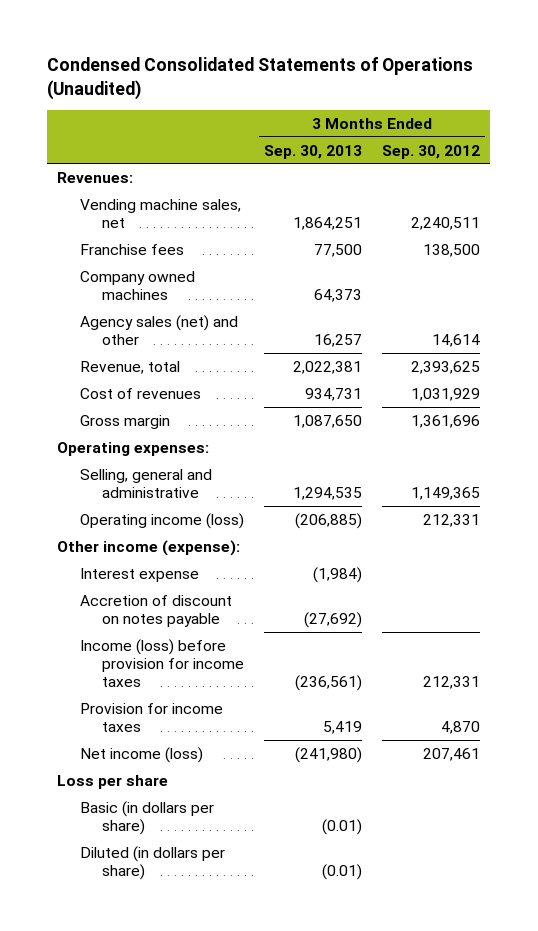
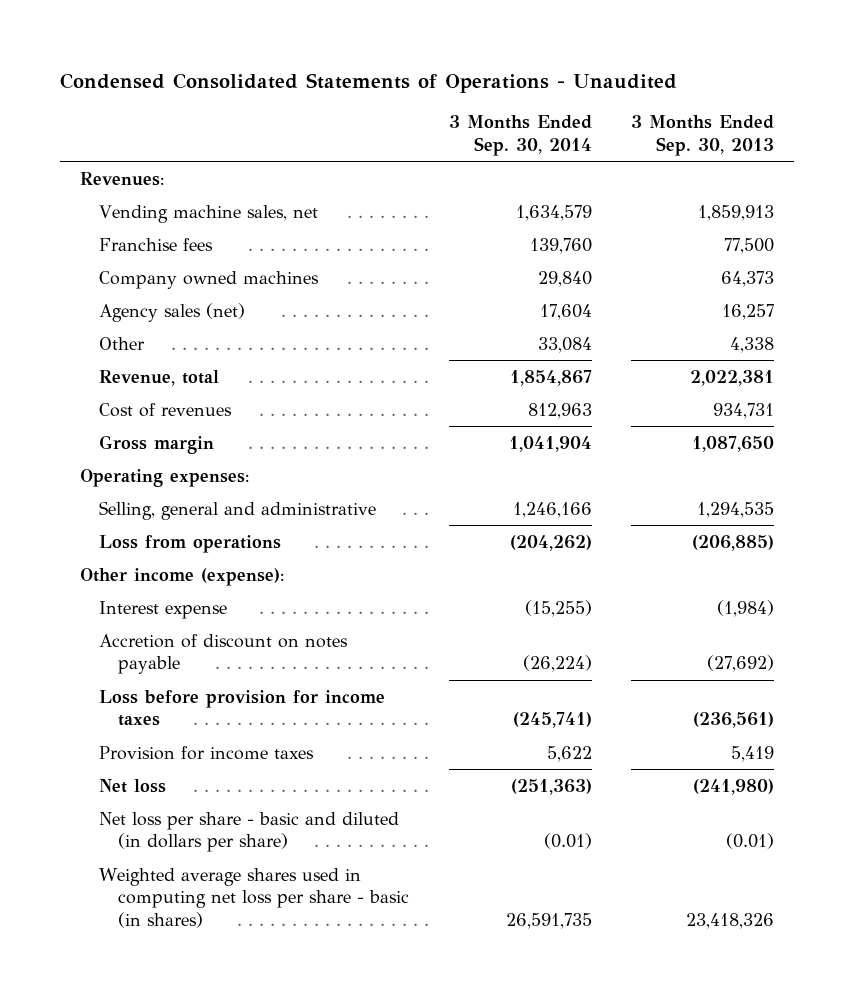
- Condensed Consolidated Statements of Operations (Unaudited)
+ Condensed Consolidated Statements of Operations - Unaudited
- | 3 Months Ended Sep. 30, 2013 | 3 Months Ended Sep. 30, 2012
+ | 3 Months Ended Sep. 30, 2014 | 3 Months Ended Sep. 30, 2013
- Vending machine sales, net | 1,864,251 | 2,240,511
+ Vending machine sales, net | 1,634,579 | 1,859,913
- Agency sales (net) and other | 16,257 | 14,614
+ Agency sales (net) | 17,604 | 16,257
+ Other | 33,084 | 4,338
- Operating income (loss) | (206,885) | 212,331
+ Loss from operations | (204,262) | (206,885)
- Income (loss) before provision for income taxes | (236,561) | 212,331
+ Loss before provision for income taxes | (245,741) | (236,561)
- Net income (loss) | (241,980) | 207,461
- Loss per share
- Basic (in dollars per share) | (0.01) |
- Diluted (in dollars per share) | (0.01) |
+ Net loss | (251,363) | (241,980)
+ Net loss per share - basic and diluted (in dollars per share) | (0.01) | (0.01)
+ Weighted average shares used in computing net loss per share - basic (in shares) | 26,591,735 | 23,418,326

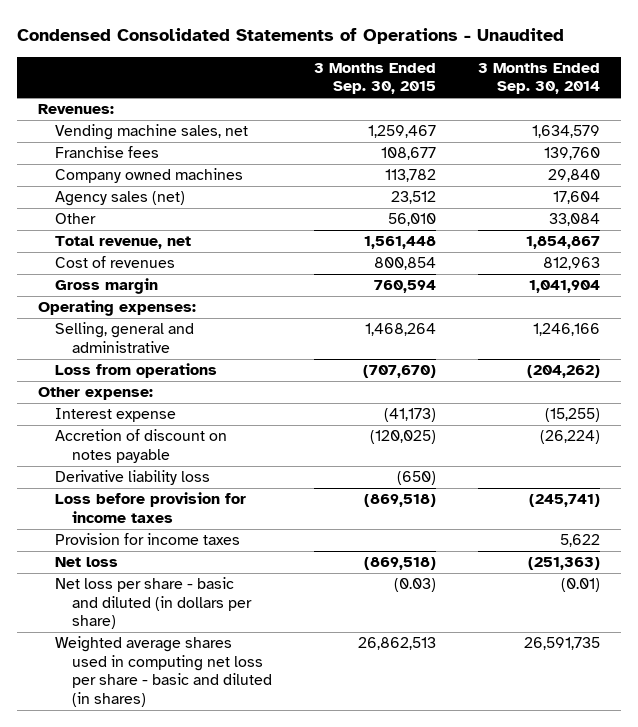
- | 3 Months Ended Sep. 30, 2014 | 3 Months Ended Sep. 30, 2013
+ | 3 Months Ended Sep. 30, 2015 | 3 Months Ended Sep. 30, 2014
- Revenue, total | 1,854,867 | 2,022,381
+ Total revenue, net | 1,561,448 | 1,854,867
- Other income (expense):
+ Other expense:
+ Derivative liability loss | (650) |
- Weighted average shares used in computing net loss per share - basic (in shares) | 26,591,735 | 23,418,326
+ Weighted average shares used in computing net loss per share - basic and diluted (in shares) | 26,862,513 | 26,591,735

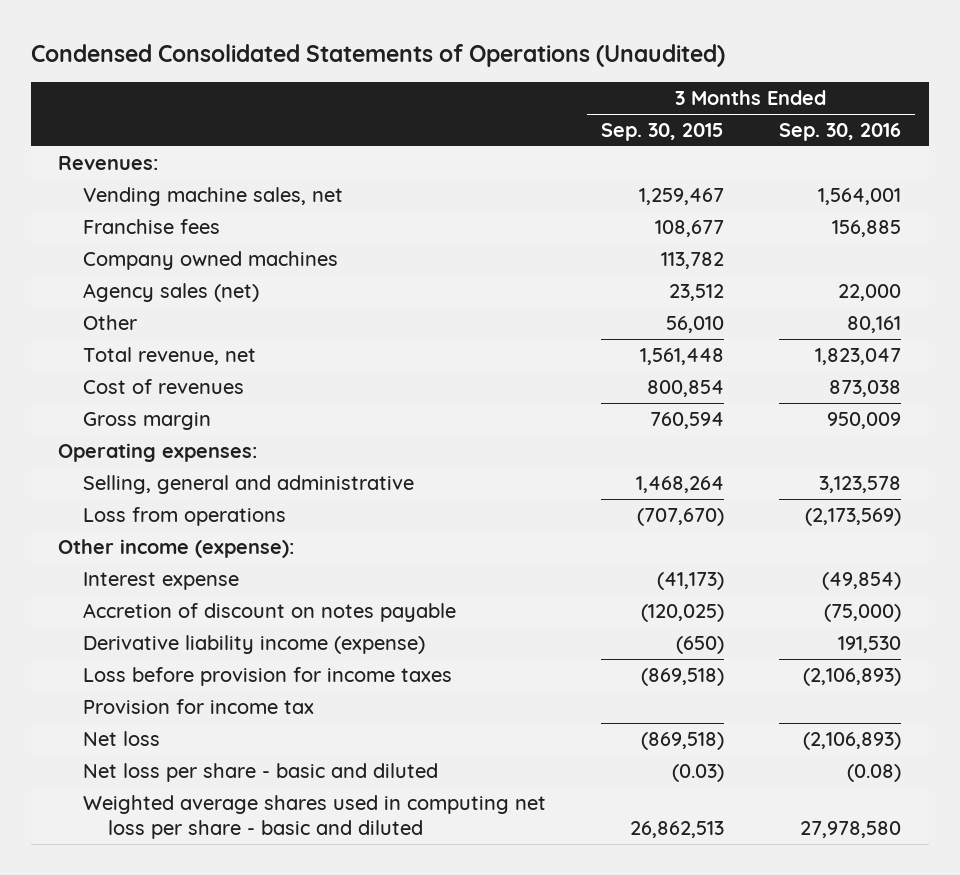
- Condensed Consolidated Statements of Operations - Unaudited
+ Condensed Consolidated Statements of Operations (Unaudited)
- | 3 Months Ended Sep. 30, 2015 | 3 Months Ended Sep. 30, 2014
+ | 3 Months Ended Sep. 30, 2015 | 3 Months Ended Sep. 30, 2016
- Other expense:
+ Other income (expense):
- Derivative liability loss | (650) |
+ Derivative liability income (expense) | (650) | 191,530
- Provision for income taxes | | 5,622
+ Provision for income tax
- Net loss per share - basic and diluted (in dollars per share) | (0.03) | (0.01)
- Weighted average shares used in computing net loss per share - basic and diluted (in shares) | 26,862,513 | 26,591,735
+ Net loss per share - basic and diluted | (0.03) | (0.08)
+ Weighted average shares used in computing net loss per share - basic and diluted | 26,862,513 | 27,978,580

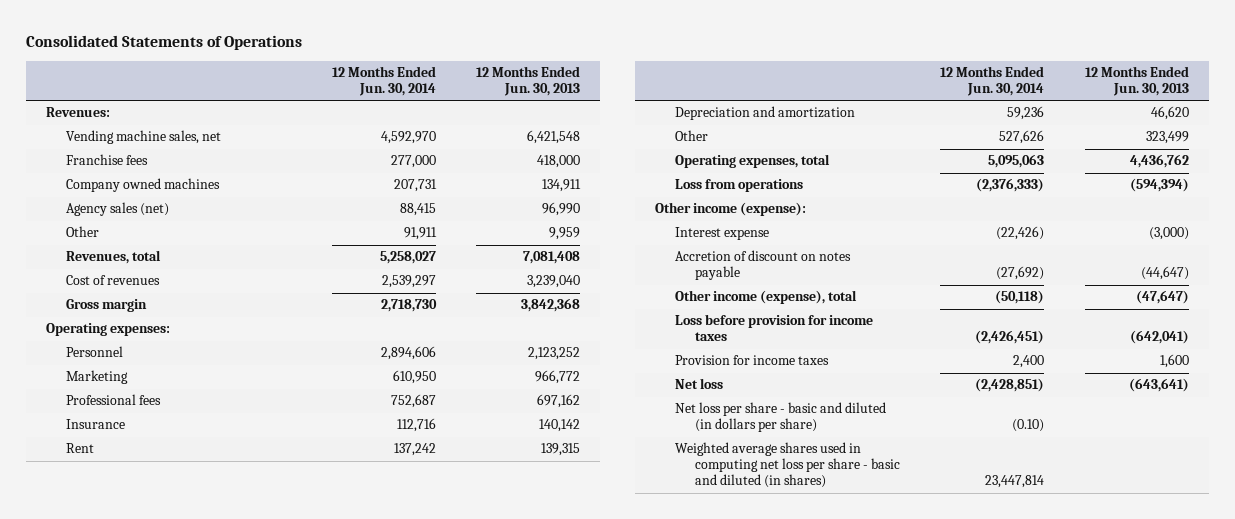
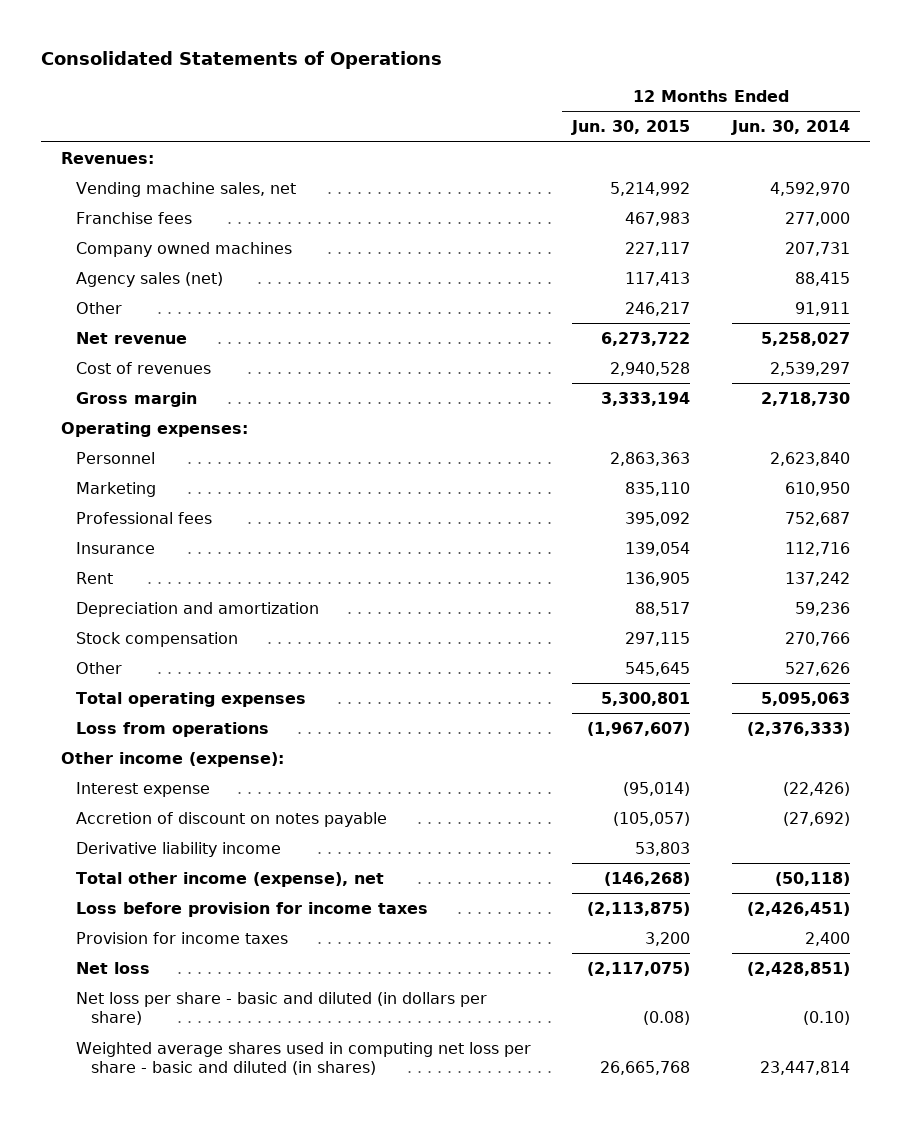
- | 12 Months Ended Jun. 30, 2014 | 12 Months Ended Jun. 30, 2013
+ | 12 Months Ended Jun. 30, 2015 | 12 Months Ended Jun. 30, 2014
- Revenues, total | 5,258,027 | 7,081,408
+ Net revenue | 6,273,722 | 5,258,027
- Personnel | 2,894,606 | 2,123,252
+ Personnel | 2,863,363 | 2,623,840
+ Stock compensation | 297,115 | 270,766
- Operating expenses, total | 5,095,063 | 4,436,762
+ Total operating expenses | 5,300,801 | 5,095,063
- Other income (expense), total | (50,118) | (47,647)
+ Derivative liability income | 53,803 |
+ Total other income (expense), net | (146,268) | (50,118)

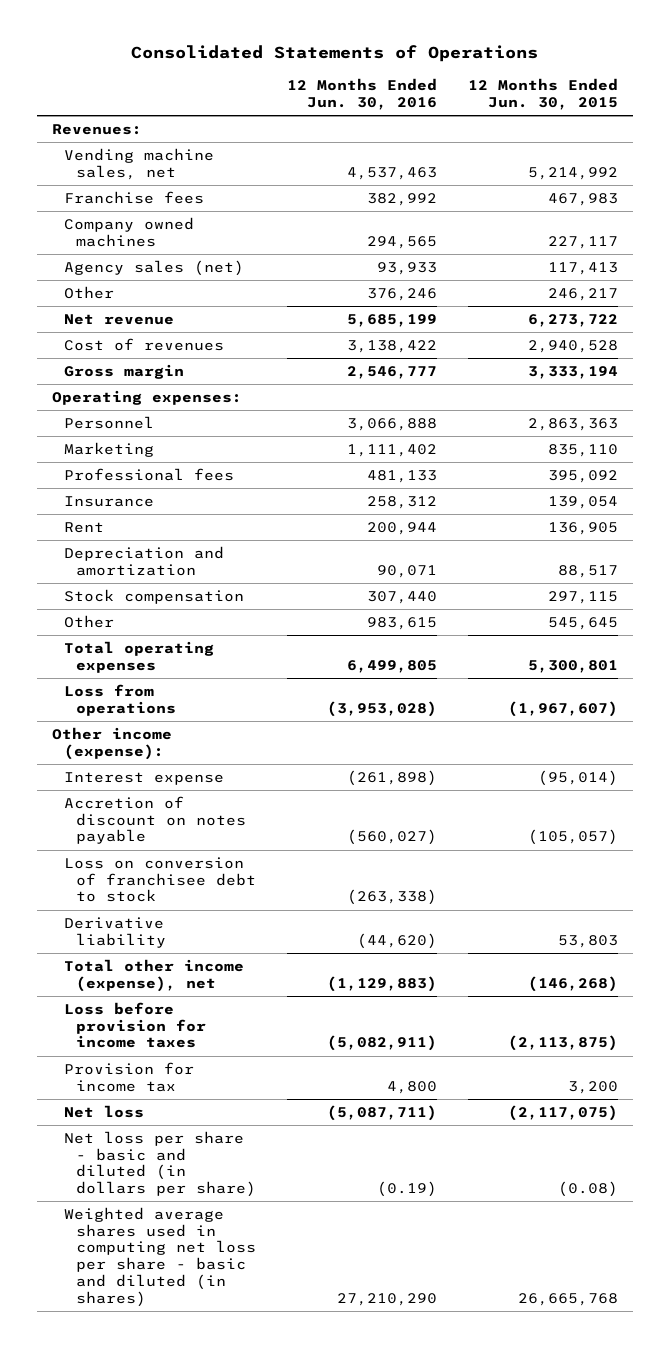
- | 12 Months Ended Jun. 30, 2015 | 12 Months Ended Jun. 30, 2014
+ | 12 Months Ended Jun. 30, 2016 | 12 Months Ended Jun. 30, 2015
- Derivative liability income | 53,803 |
+ Loss on conversion of franchisee debt to stock | (263,338) |
+ Derivative liability | (44,620) | 53,803
- Provision for income taxes | 3,200 | 2,400
+ Provision for income tax | 4,800 | 3,200

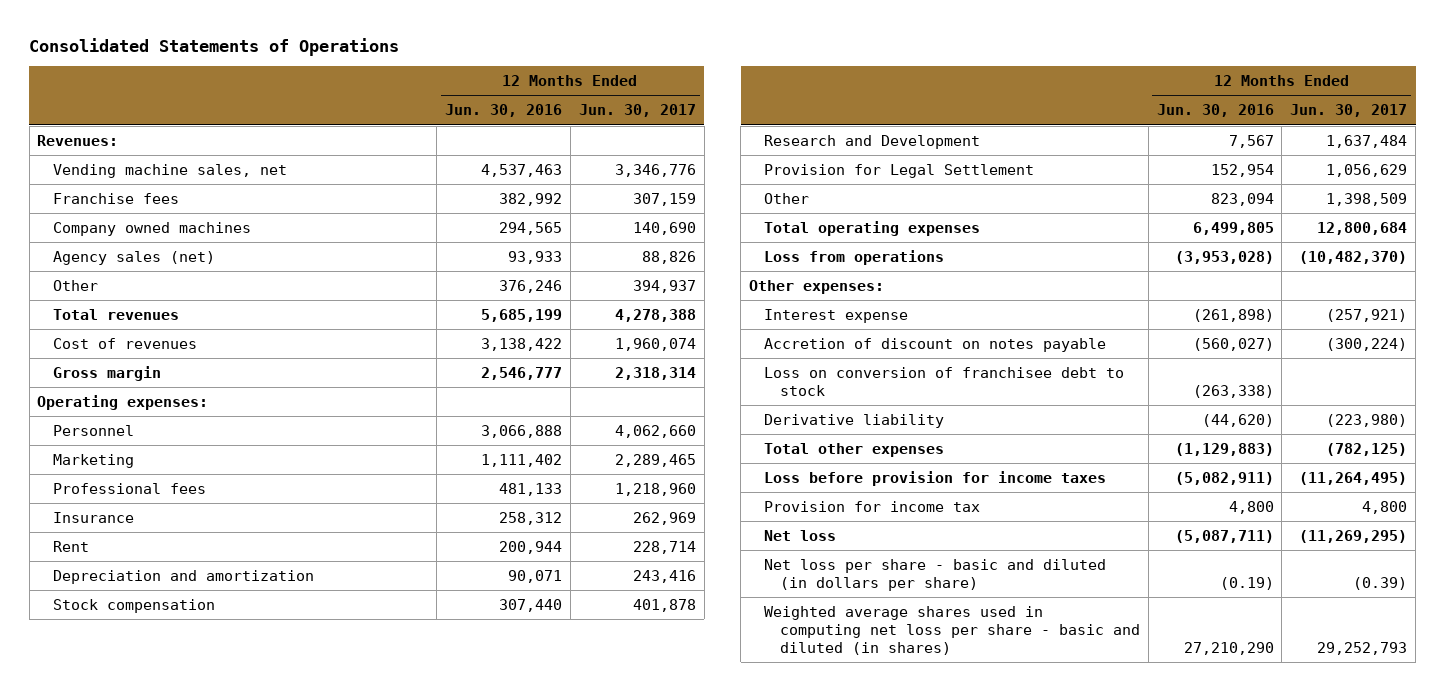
- | 12 Months Ended Jun. 30, 2016 | 12 Months Ended Jun. 30, 2015
+ | 12 Months Ended Jun. 30, 2016 | 12 Months Ended Jun. 30, 2017
- Net revenue | 5,685,199 | 6,273,722
+ Total revenues | 5,685,199 | 4,278,388
- Other | 983,615 | 545,645
+ Research and Development | 7,567 | 1,637,484
+ Provision for Legal Settlement | 152,954 | 1,056,629
+ Other | 823,094 | 1,398,509
- Other income (expense):
+ Other expenses:
- Total other income (expense), net | (1,129,883) | (146,268)
+ Total other expenses | (1,129,883) | (782,125)

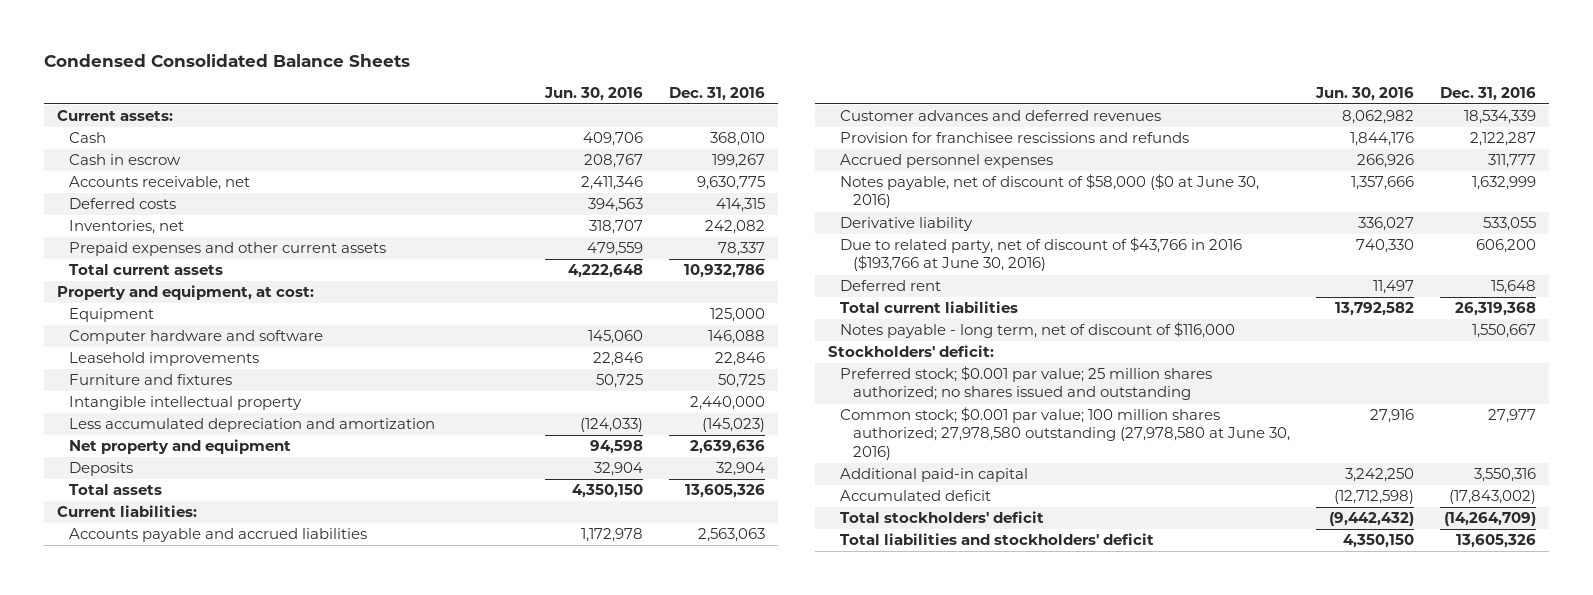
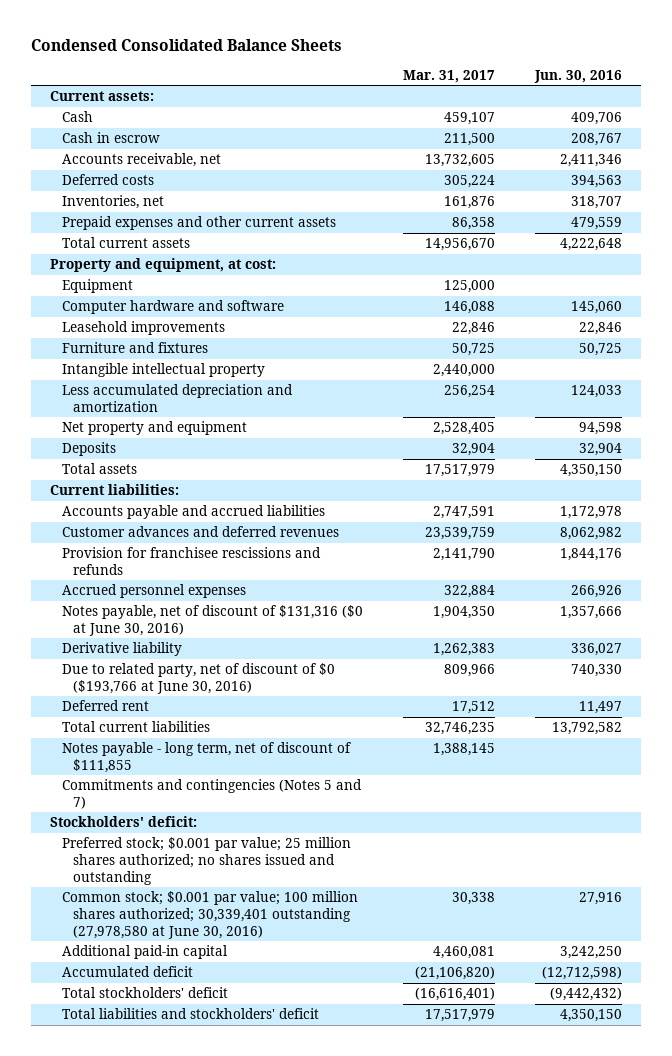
- | Jun. 30, 2016 | Dec. 31, 2016
+ | Mar. 31, 2017 | Jun. 30, 2016
- Less accumulated depreciation and amortization | (124,033) | (145,023)
+ Less accumulated depreciation and amortization | 256,254 | 124,033
- Notes payable, net of discount of $58,000 ($0 at June 30, 2016) | 1,357,666 | 1,632,999
+ Notes payable, net of discount of $131,316 ($0 at June 30, 2016) | 1,904,350 | 1,357,666
- Due to related party, net of discount of $43,766 in 2016 ($193,766 at June 30, 2016) | 740,330 | 606,200
+ Due to related party, net of discount of $0 ($193,766 at June 30, 2016) | 809,966 | 740,330
- Notes payable - long term, net of discount of $116,000 | | 1,550,667
+ Notes payable - long term, net of discount of $111,855 | 1,388,145 |
+ Commitments and contingencies (Notes 5 and 7)
- Common stock; $0.001 par value; 100 million shares authorized; 27,978,580 outstanding (27,978,580 at June 30, 2016) | 27,916 | 27,977
+ Common stock; $0.001 par value; 100 million shares authorized; 30,339,401 outstanding (27,978,580 at June 30, 2016) | 30,338 | 27,916

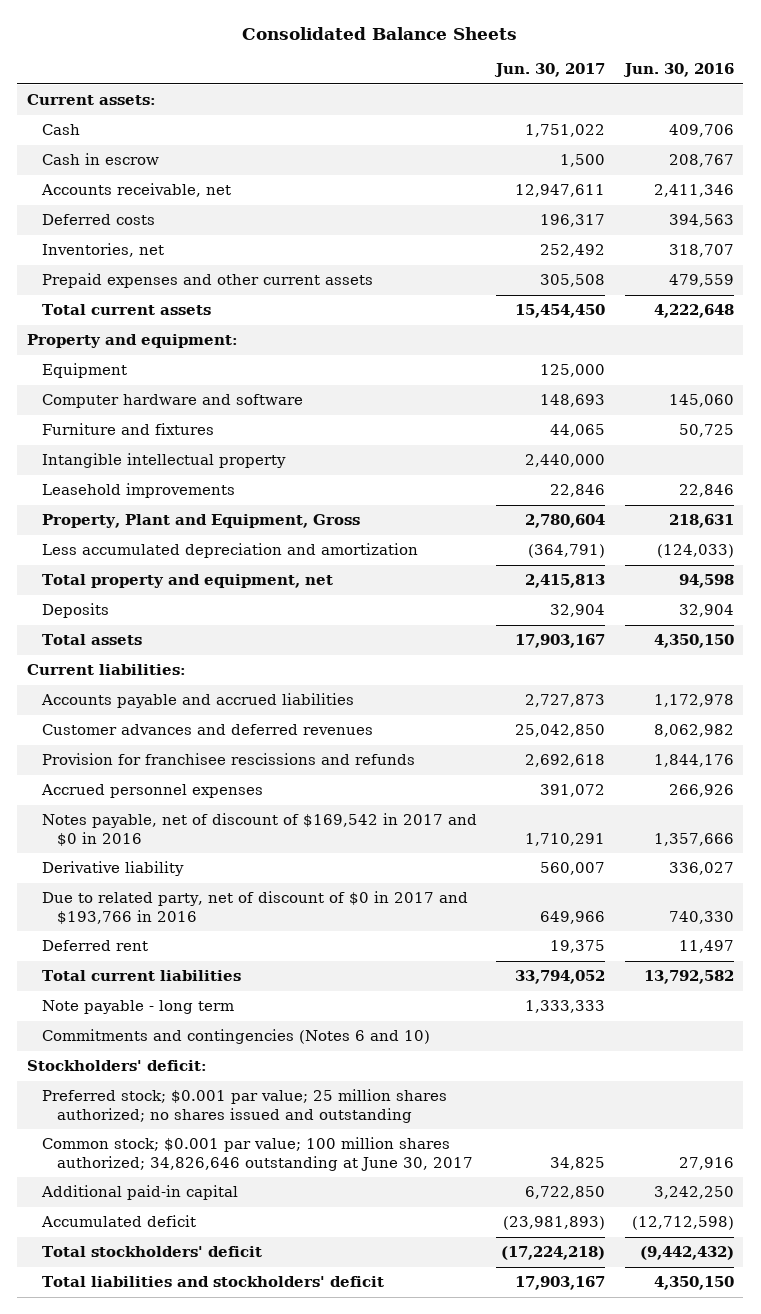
- Condensed Consolidated Balance Sheets
+ Consolidated Balance Sheets
- | Mar. 31, 2017 | Jun. 30, 2016
+ | Jun. 30, 2017 | Jun. 30, 2016
- Property and equipment, at cost:
+ Property and equipment:
- Less accumulated depreciation and amortization | 256,254 | 124,033
- Net property and equipment | 2,528,405 | 94,598
moved down: Leasehold improvements | 22,846 | 22,846
+ Property, Plant and Equipment, Gross | 2,780,604 | 218,631
+ Less accumulated depreciation and amortization | (364,791) | (124,033)
+ Total property and equipment, net | 2,415,813 | 94,598
- Notes payable, net of discount of $131,316 ($0 at June 30, 2016) | 1,904,350 | 1,357,666
+ Notes payable, net of discount of $169,542 in 2017 and $0 in 2016 | 1,710,291 | 1,357,666
- Due to related party, net of discount of $0 ($193,766 at June 30, 2016) | 809,966 | 740,330
+ Due to related party, net of discount of $0 in 2017 and $193,766 in 2016 | 649,966 | 740,330
- Notes payable - long term, net of discount of $111,855 | 1,388,145 |
- Commitments and contingencies (Notes 5 and 7)
+ Note payable - long term | 1,333,333 |
+ Commitments and contingencies (Notes 6 and 10)
- Common stock; $0.001 par value; 100 million shares authorized; 30,339,401 outstanding (27,978,580 at June 30, 2016) | 30,338 | 27,916
+ Common stock; $0.001 par value; 100 million shares authorized; 34,826,646 outstanding at June 30, 2017 | 34,825 | 27,916

